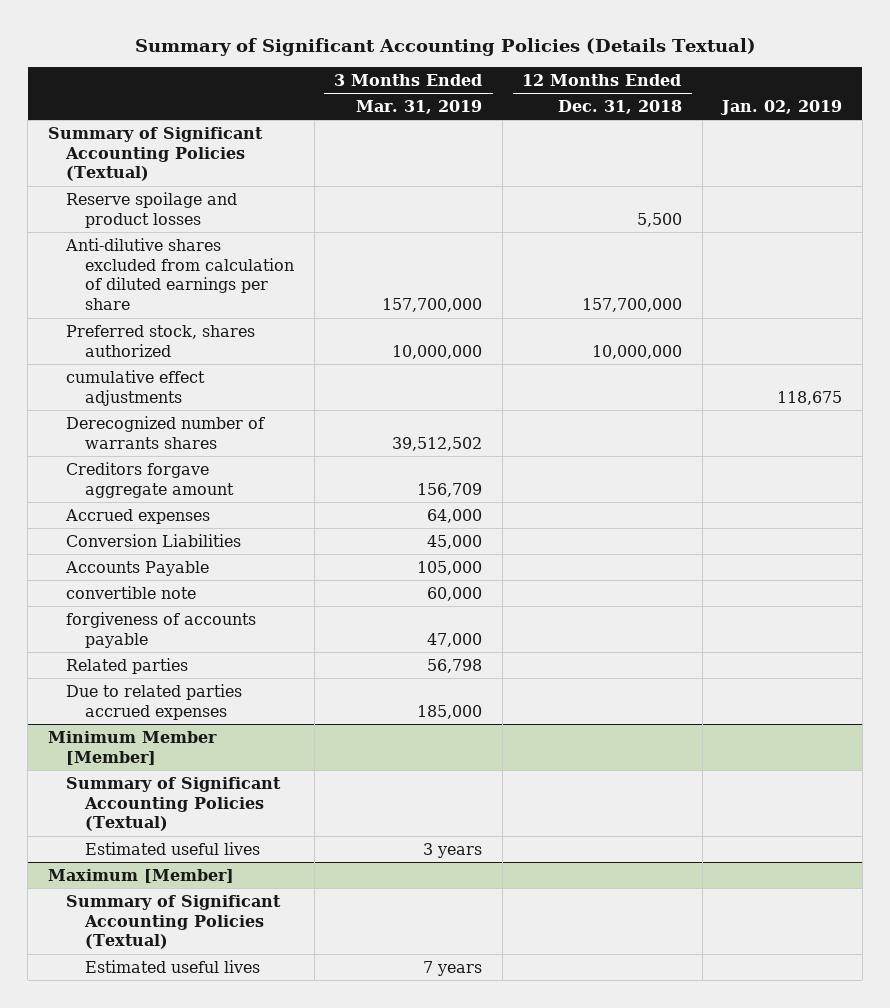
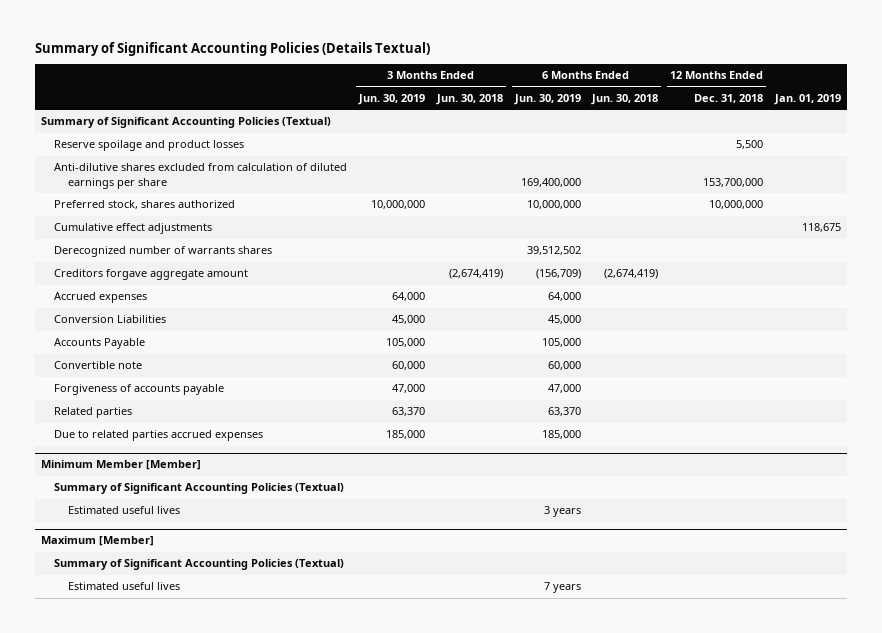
- | 3 Months Ended Mar. 31, 2019 | 12 Months Ended Dec. 31, 2018 | Jan. 02, 2019
+ | 3 Months Ended Jun. 30, 2019 | 3 Months Ended Jun. 30, 2018 | 6 Months Ended Jun. 30, 2019 | 6 Months Ended Jun. 30, 2018 | 12 Months Ended Dec. 31, 2018 | Jan. 01, 2019
- Anti-dilutive shares excluded from calculation of diluted earnings per share | 157,700,000 | 157,700,000 |
+ Anti-dilutive shares excluded from calculation of diluted earnings per share | | | 169,400,000 | | 153,700,000 |
- cumulative effect adjustments | | | 118,675
+ Cumulative effect adjustments | | | | | | 118,675
- convertible note | 60,000 | |
- forgiveness of accounts payable | 47,000 | |
+ Convertible note | 60,000 | | 60,000 | | |
+ Forgiveness of accounts payable | 47,000 | | 47,000 | | |

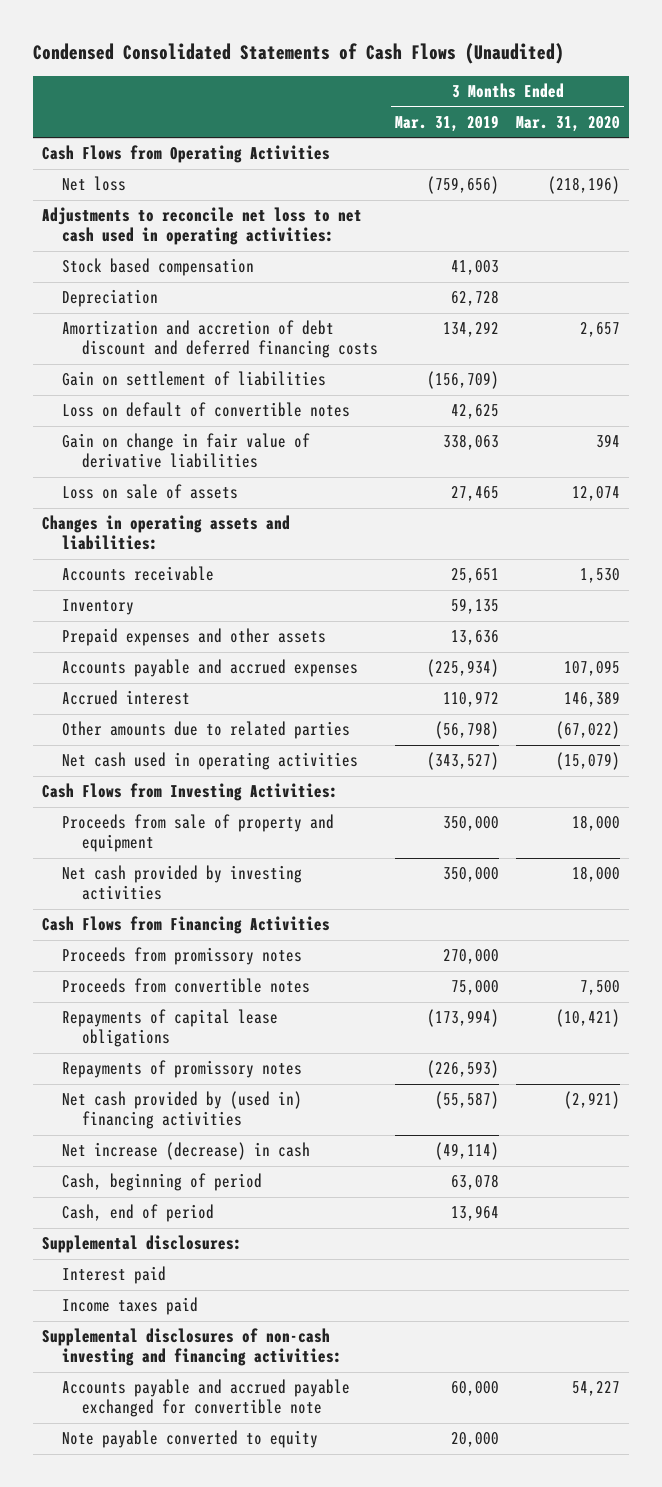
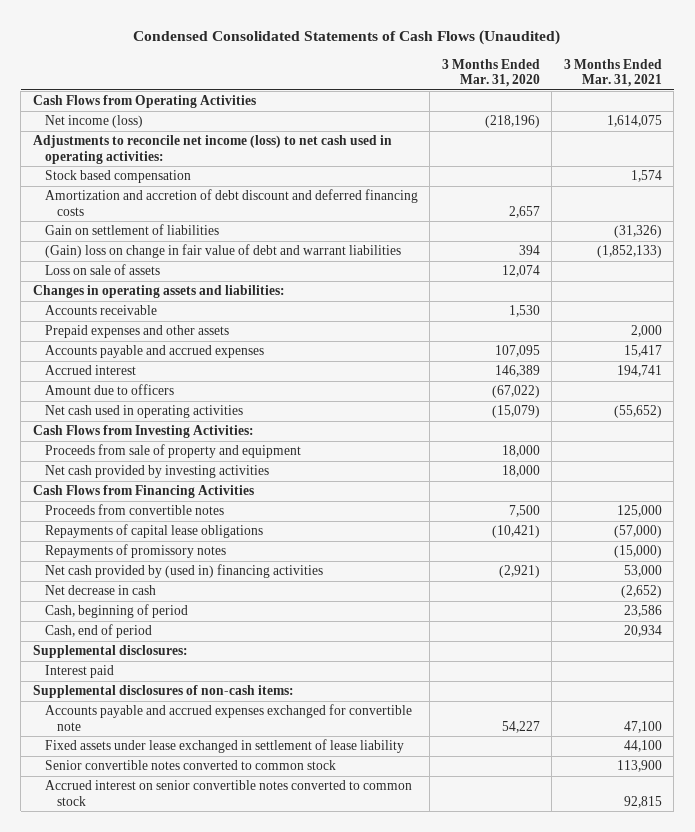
- | 3 Months Ended Mar. 31, 2019 | 3 Months Ended Mar. 31, 2020
+ | 3 Months Ended Mar. 31, 2020 | 3 Months Ended Mar. 31, 2021
- Net loss | (759,656) | (218,196)
- Adjustments to reconcile net loss to net cash used in operating activities:
+ Net income (loss) | (218,196) | 1,614,075
+ Adjustments to reconcile net income (loss) to net cash used in operating activities:
- Depreciation | 62,728 |
- Loss on default of convertible notes | 42,625 |
- Gain on change in fair value of derivative liabilities | 338,063 | 394
+ (Gain) loss on change in fair value of debt and warrant liabilities | 394 | (1,852,133)
- Inventory | 59,135 |
- Other amounts due to related parties | (56,798) | (67,022)
+ Amount due to officers | (67,022) |
- Proceeds from promissory notes | 270,000 |
- Net increase (decrease) in cash | (49,114) |
+ Net decrease in cash | | (2,652)
- Income taxes paid
- Supplemental disclosures of non-cash investing and financing activities:
- Accounts payable and accrued payable exchanged for convertible note | 60,000 | 54,227
- Note payable converted to equity | 20,000 |
+ Supplemental disclosures of non-cash items:
+ Accounts payable and accrued expenses exchanged for convertible note | 54,227 | 47,100
+ Fixed assets under lease exchanged in settlement of lease liability | | 44,100
+ Senior convertible notes converted to common stock | | 113,900
+ Accrued interest on senior convertible notes converted to common stock | | 92,815

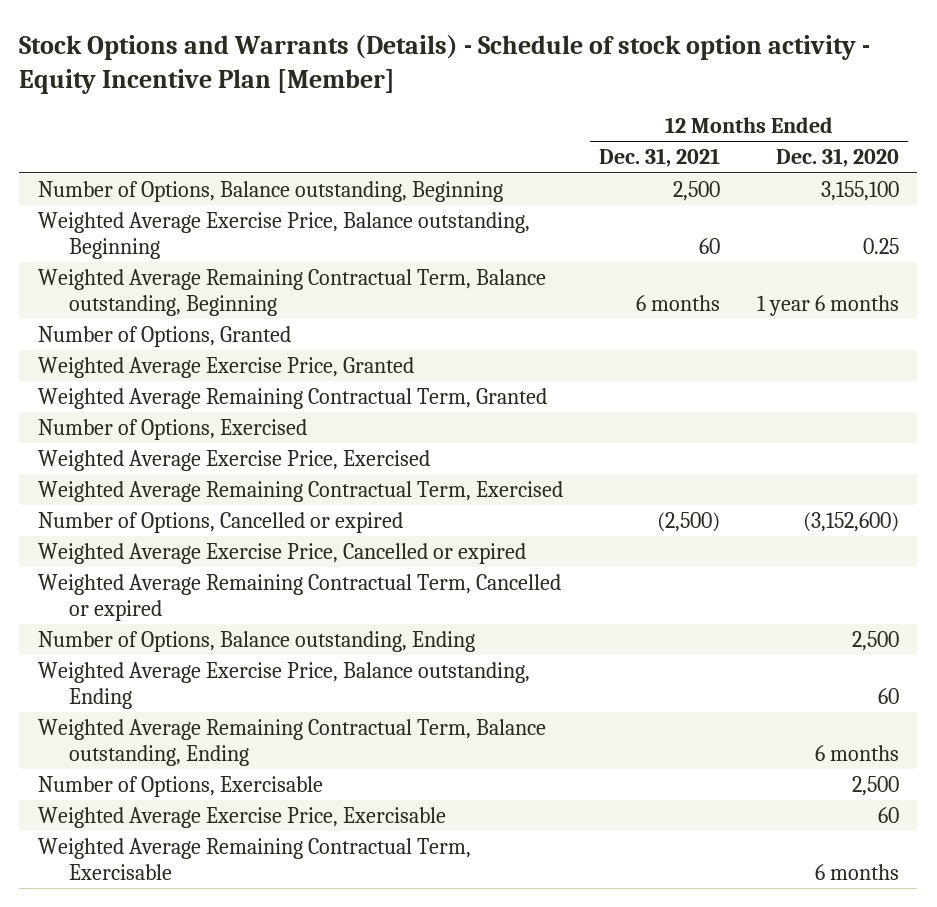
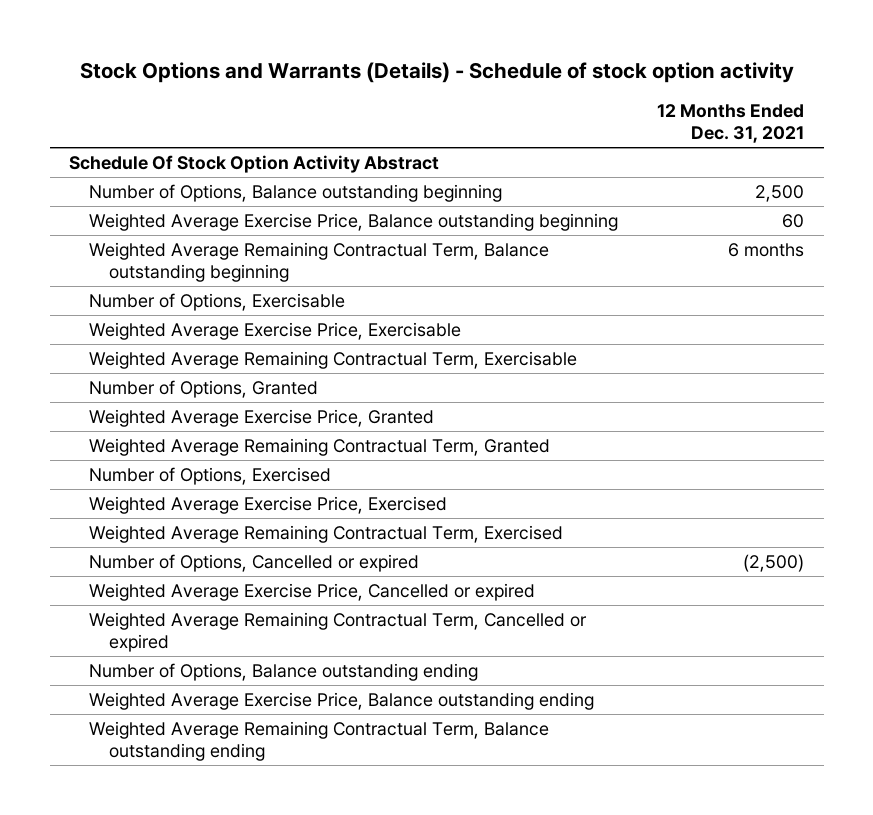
- Stock Options and Warrants (Details) - Schedule of stock option activity - Equity Incentive Plan [Member]
+ Stock Options and Warrants (Details) - Schedule of stock option activity
- | 12 Months Ended Dec. 31, 2021 | 12 Months Ended Dec. 31, 2020
+ | 12 Months Ended Dec. 31, 2021
- Number of Options, Balance outstanding, Beginning | 2,500 | 3,155,100
- Weighted Average Exercise Price, Balance outstanding, Beginning | 60 | 0.25
- Weighted Average Remaining Contractual Term, Balance outstanding, Beginning | 6 months | 1 year 6 months
+ Schedule Of Stock Option Activity Abstract
+ Number of Options, Balance outstanding beginning | 2,500
+ Weighted Average Exercise Price, Balance outstanding beginning | 60
+ Weighted Average Remaining Contractual Term, Balance outstanding beginning | 6 months
moved up: Number of Options, Exercisable
moved up: Weighted Average Exercise Price, Exercisable
moved up: Weighted Average Remaining Contractual Term, Exercisable
- Number of Options, Balance outstanding, Ending | | 2,500
- Weighted Average Exercise Price, Balance outstanding, Ending | | 60
- Weighted Average Remaining Contractual Term, Balance outstanding, Ending | | 6 months
+ Number of Options, Balance outstanding ending
+ Weighted Average Exercise Price, Balance outstanding ending
+ Weighted Average Remaining Contractual Term, Balance outstanding ending

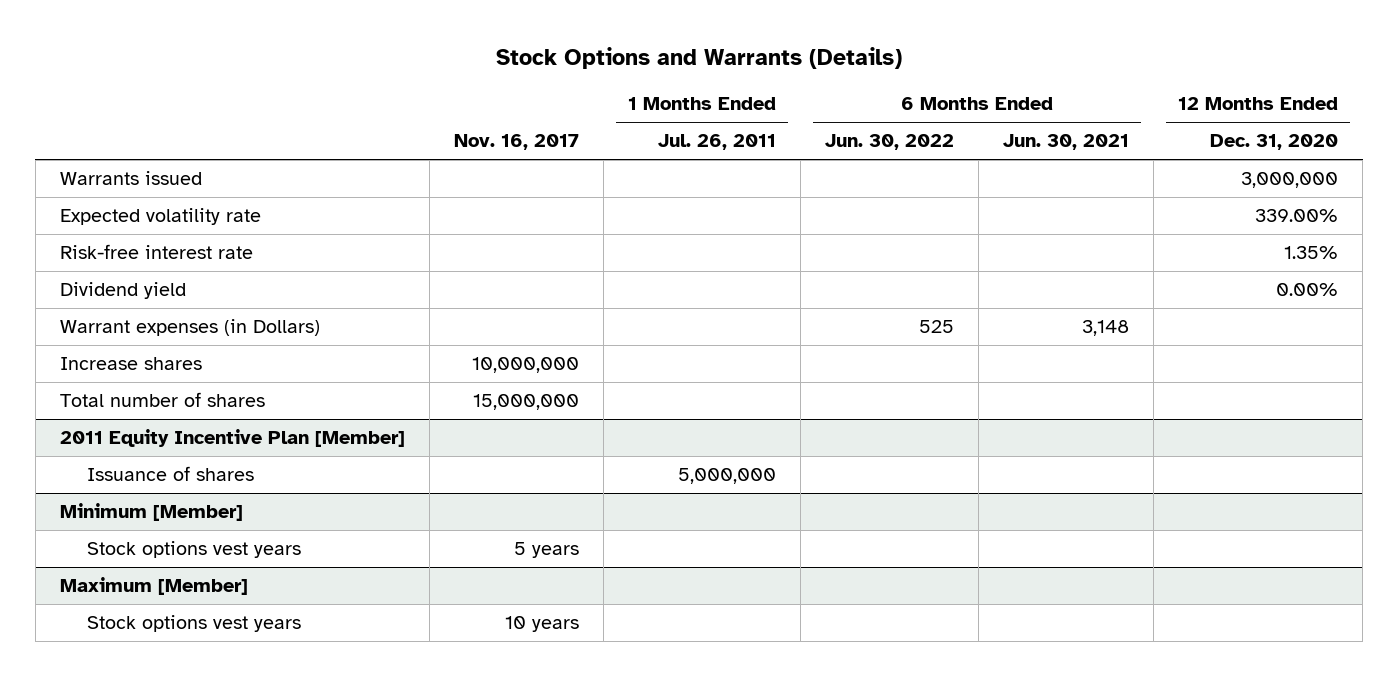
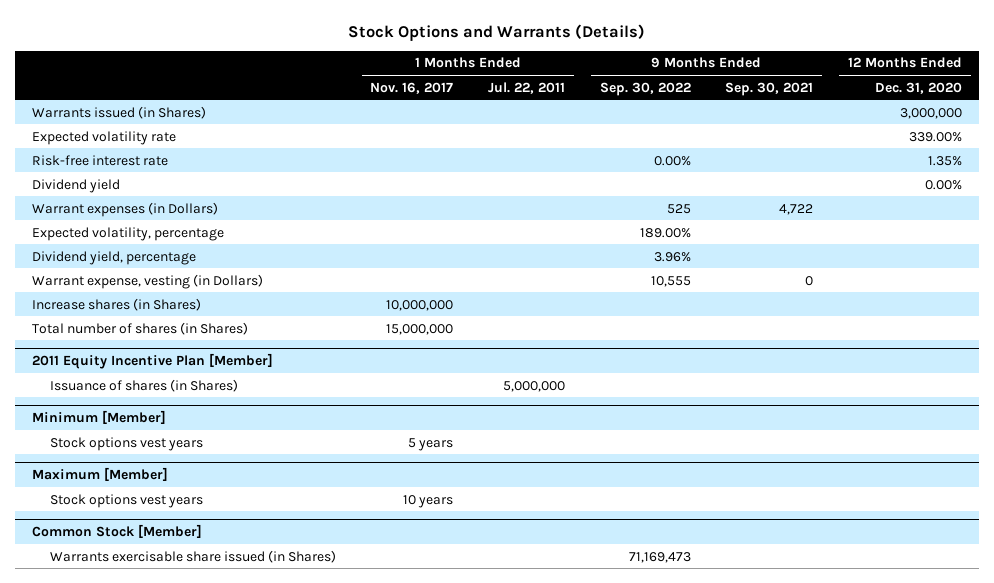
- | Nov. 16, 2017 | 1 Months Ended Jul. 26, 2011 | 6 Months Ended Jun. 30, 2022 | 6 Months Ended Jun. 30, 2021 | 12 Months Ended Dec. 31, 2020
+ | 1 Months Ended Nov. 16, 2017 | 1 Months Ended Jul. 22, 2011 | 9 Months Ended Sep. 30, 2022 | 9 Months Ended Sep. 30, 2021 | 12 Months Ended Dec. 31, 2020
- Warrants issued | | | | | 3,000,000
+ Warrants issued (in Shares) | | | | | 3,000,000
- Increase shares | 10,000,000 | | | |
- Total number of shares | 15,000,000 | | | |
+ Expected volatility, percentage | | | 189.00% | |
+ Dividend yield, percentage | | | 3.96% | |
+ Warrant expense, vesting (in Dollars) | | | 10,555 | 0 |
+ Increase shares (in Shares) | 10,000,000 | | | |
+ Total number of shares (in Shares) | 15,000,000 | | | |
@ 2011 Equity Incentive Plan [Member]
- Issuance of shares | | 5,000,000 | | |
+ Issuance of shares (in Shares) | | 5,000,000 | | |
+ Common Stock [Member]
+ Warrants exercisable share issued (in Shares) | | | 71,169,473 | |

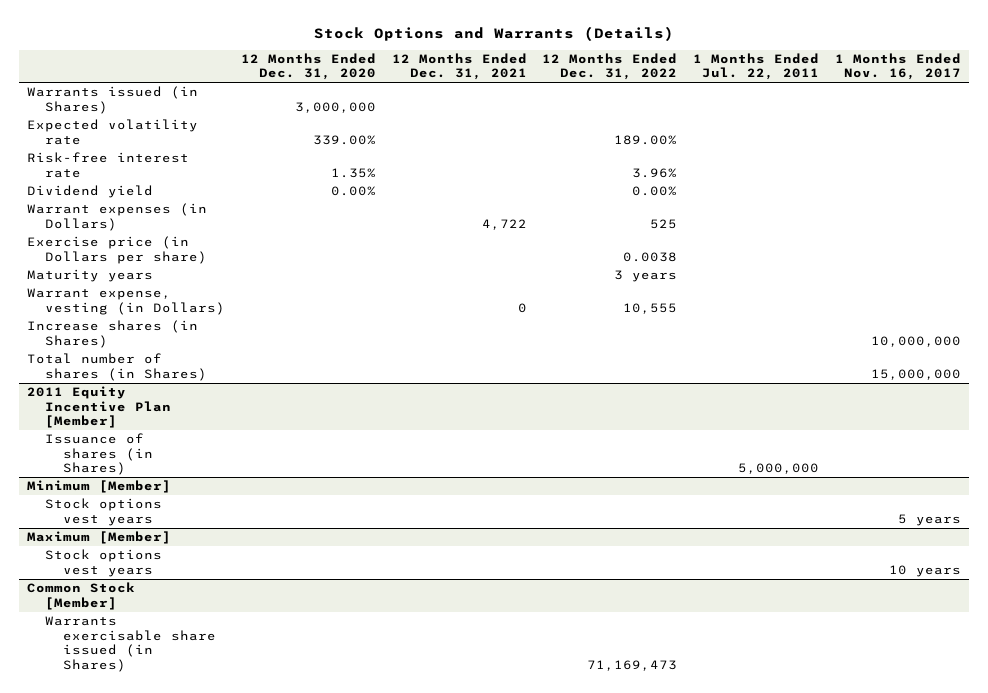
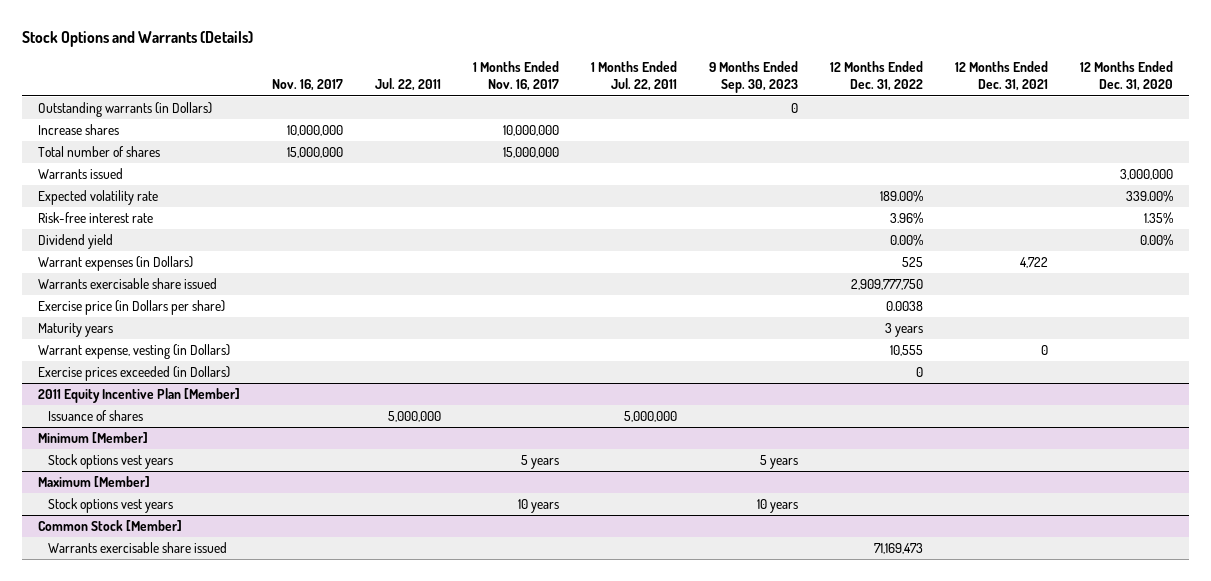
- | 12 Months Ended Dec. 31, 2020 | 12 Months Ended Dec. 31, 2021 | 12 Months Ended Dec. 31, 2022 | 1 Months Ended Jul. 22, 2011 | 1 Months Ended Nov. 16, 2017
+ | Nov. 16, 2017 | Jul. 22, 2011 | 1 Months Ended Nov. 16, 2017 | 1 Months Ended Jul. 22, 2011 | 9 Months Ended Sep. 30, 2023 | 12 Months Ended Dec. 31, 2022 | 12 Months Ended Dec. 31, 2021 | 12 Months Ended Dec. 31, 2020
- Warrants issued (in Shares) | 3,000,000 | | | |
+ Outstanding warrants (in Dollars) | | | | | 0 | | |
+ Increase shares | 10,000,000 | | 10,000,000 | | | | |
+ Total number of shares | 15,000,000 | | 15,000,000 | | | | |
+ Warrants issued | | | | | | | | 3,000,000
+ Warrants exercisable share issued | | | | | | 2,909,777,750 | |
- Increase shares (in Shares) | | | | | 10,000,000
- Total number of shares (in Shares) | | | | | 15,000,000
+ Exercise prices exceeded (in Dollars) | | | | | | 0 | |
@ 2011 Equity Incentive Plan [Member]
- Issuance of shares (in Shares) | | | | 5,000,000 |
+ Issuance of shares | | 5,000,000 | | 5,000,000 | | | |
@ Common Stock [Member]
- Warrants exercisable share issued (in Shares) | | | 71,169,473 | |
+ Warrants exercisable share issued | | | | | | 71,169,473 | |

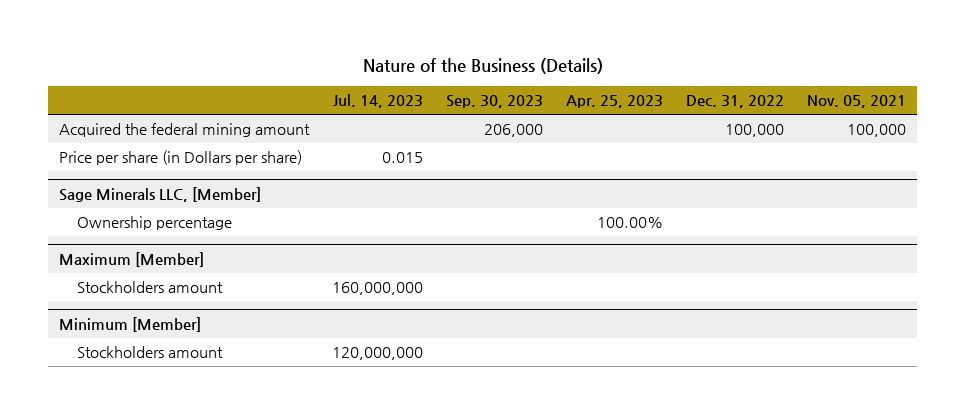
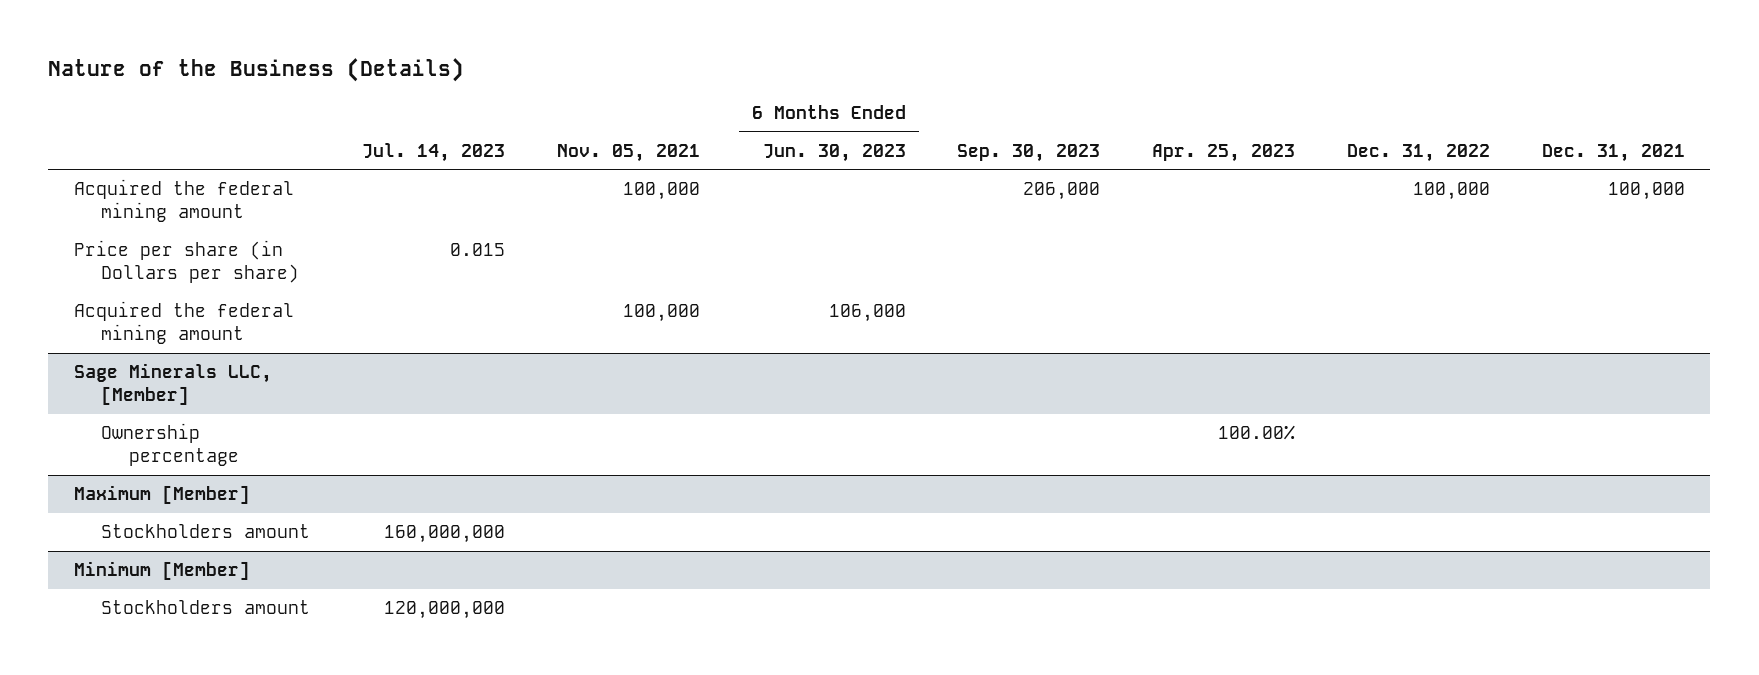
- | Jul. 14, 2023 | Sep. 30, 2023 | Apr. 25, 2023 | Dec. 31, 2022 | Nov. 05, 2021
+ | Jul. 14, 2023 | Nov. 05, 2021 | 6 Months Ended Jun. 30, 2023 | Sep. 30, 2023 | Apr. 25, 2023 | Dec. 31, 2022 | Dec. 31, 2021
+ Acquired the federal mining amount | | 100,000 | 106,000 | | | |

